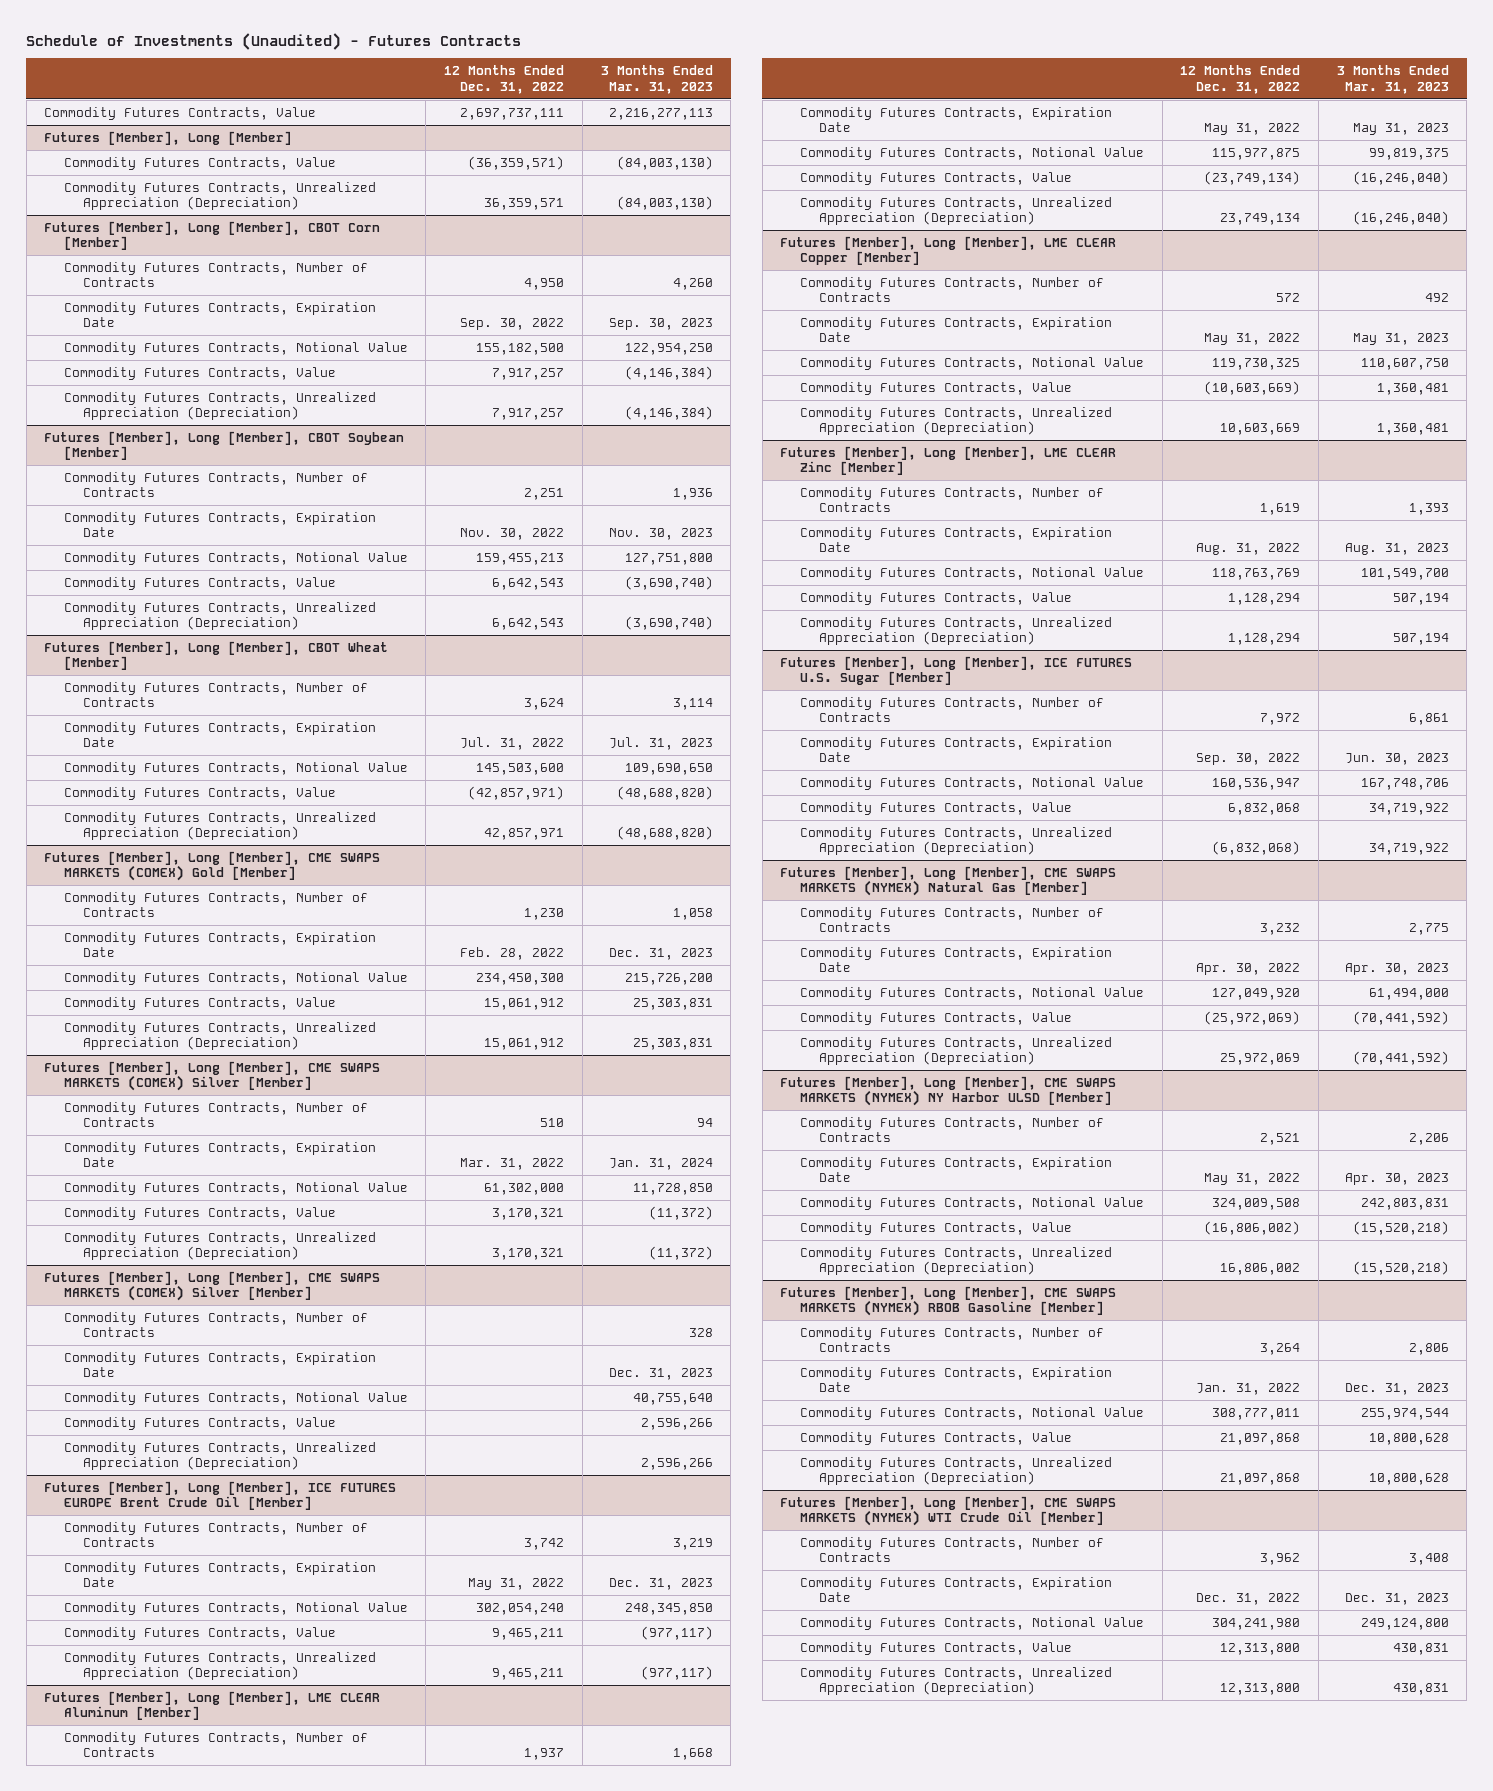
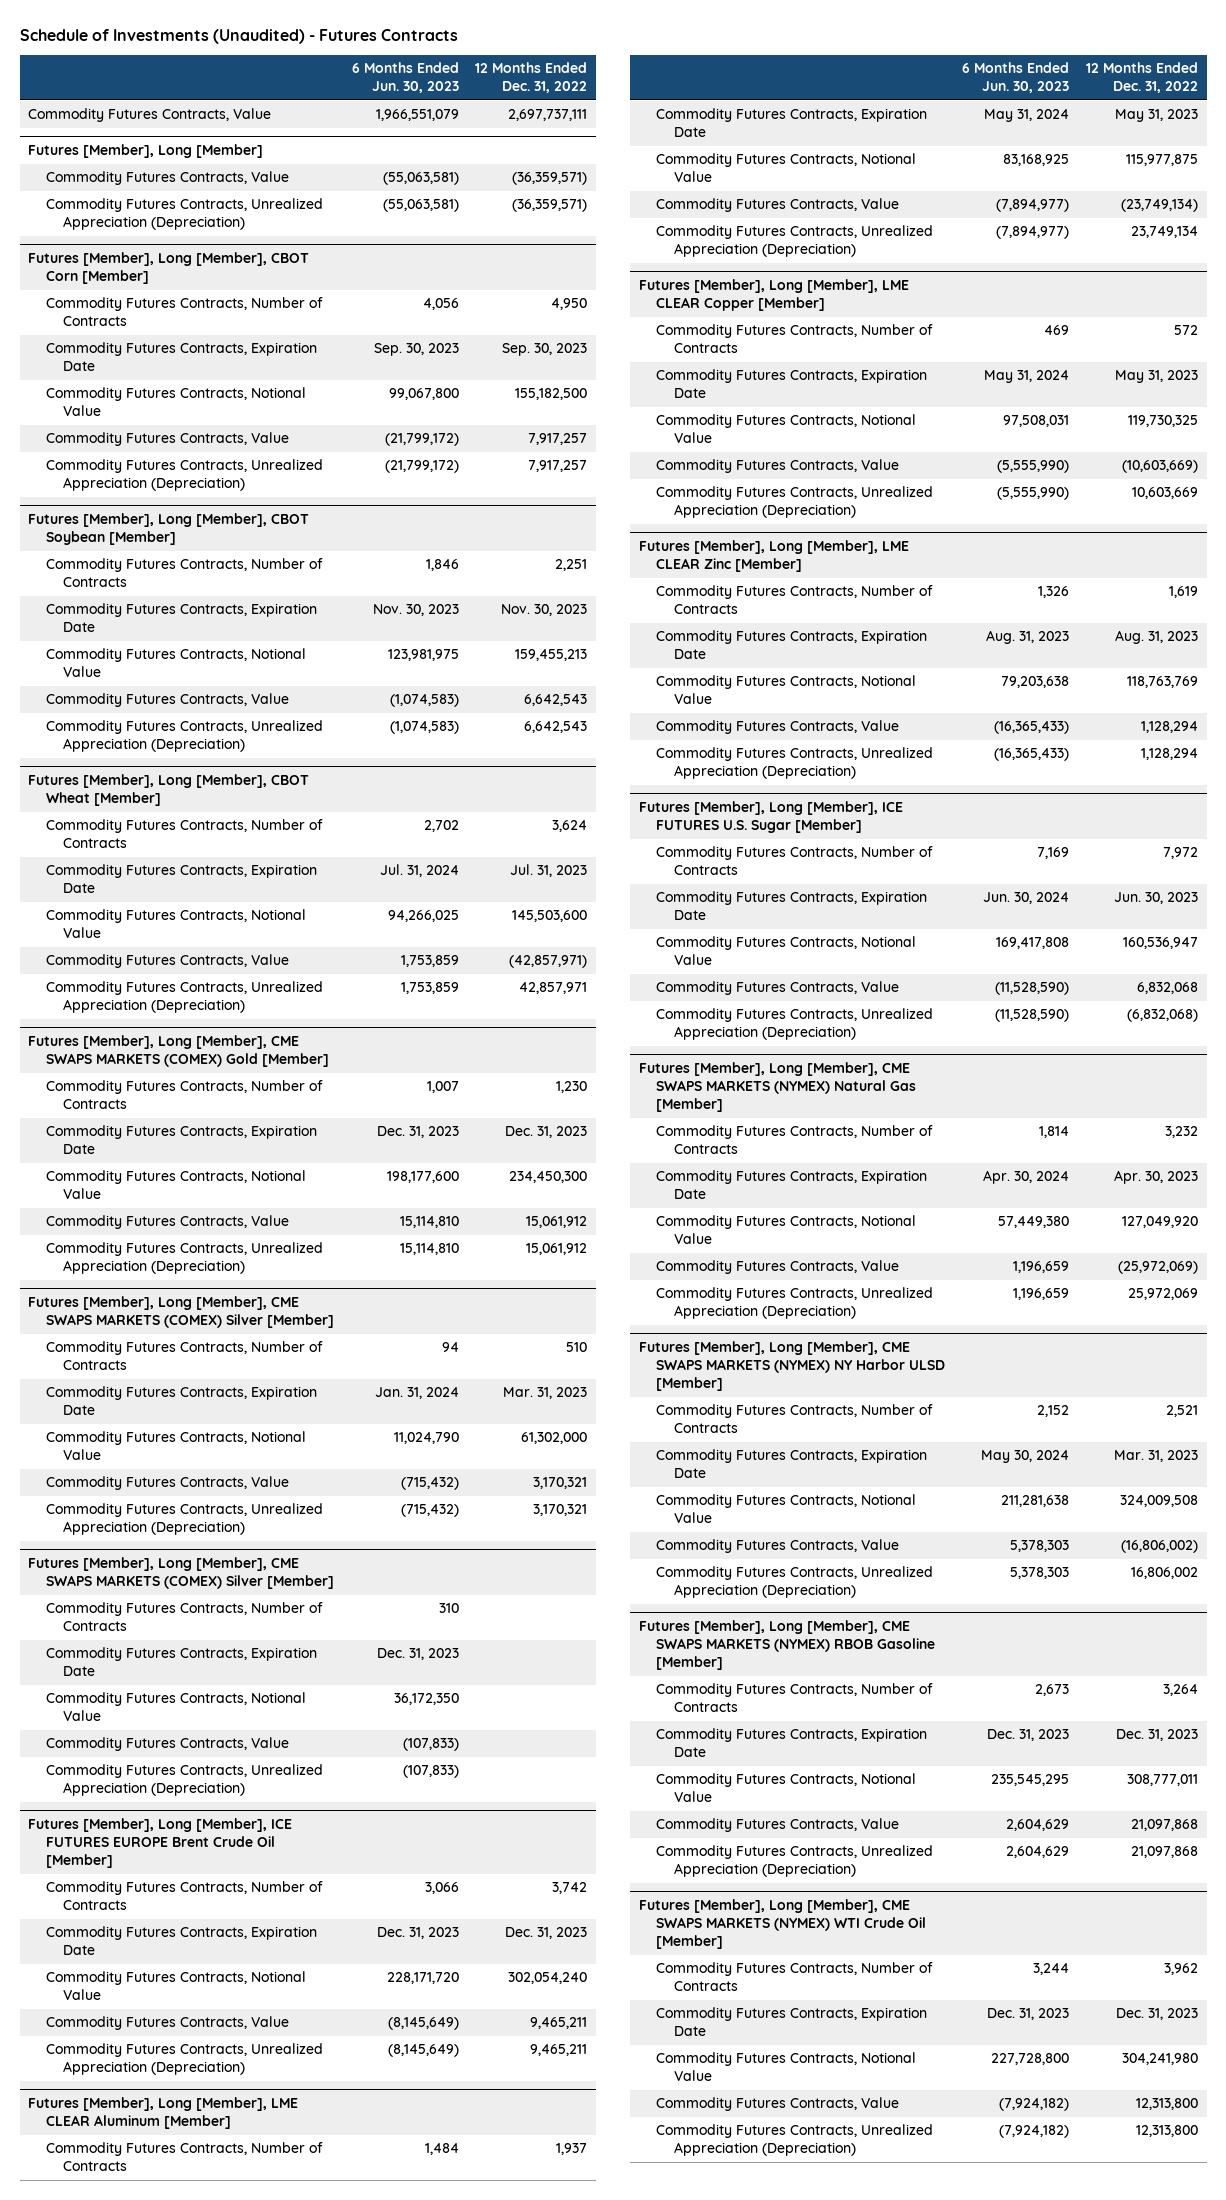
- | 12 Months Ended Dec. 31, 2022 | 3 Months Ended Mar. 31, 2023
+ | 6 Months Ended Jun. 30, 2023 | 12 Months Ended Dec. 31, 2022
@ Futures [Member], Long [Member]
- Commodity Futures Contracts, Unrealized Appreciation (Depreciation) | 36,359,571 | (84,003,130)
+ Commodity Futures Contracts, Unrealized Appreciation (Depreciation) | (55,063,581) | (36,359,571)
@ Futures [Member], Long [Member], CBOT Corn [Member]
- Commodity Futures Contracts, Expiration Date | Sep. 30, 2022 | Sep. 30, 2023
+ Commodity Futures Contracts, Expiration Date | Sep. 30, 2023 | Sep. 30, 2023
@ Futures [Member], Long [Member], CBOT Soybean [Member]
- Commodity Futures Contracts, Expiration Date | Nov. 30, 2022 | Nov. 30, 2023
+ Commodity Futures Contracts, Expiration Date | Nov. 30, 2023 | Nov. 30, 2023
@ Futures [Member], Long [Member], CBOT Wheat [Member]
- Commodity Futures Contracts, Expiration Date | Jul. 31, 2022 | Jul. 31, 2023
+ Commodity Futures Contracts, Expiration Date | Jul. 31, 2024 | Jul. 31, 2023
@ Futures [Member], Long [Member], CME SWAPS MARKETS (COMEX) Gold [Member]
- Commodity Futures Contracts, Expiration Date | Feb. 28, 2022 | Dec. 31, 2023
+ Commodity Futures Contracts, Expiration Date | Dec. 31, 2023 | Dec. 31, 2023
@ Futures [Member], Long [Member], CME SWAPS MARKETS (COMEX) Silver [Member]
- Commodity Futures Contracts, Expiration Date | Mar. 31, 2022 | Jan. 31, 2024
+ Commodity Futures Contracts, Expiration Date | Jan. 31, 2024 | Mar. 31, 2023
@ Futures [Member], Long [Member], ICE FUTURES EUROPE Brent Crude Oil [Member]
- Commodity Futures Contracts, Expiration Date | May 31, 2022 | Dec. 31, 2023
+ Commodity Futures Contracts, Expiration Date | Dec. 31, 2023 | Dec. 31, 2023
@ Futures [Member], Long [Member], LME CLEAR Aluminum [Member]
- Commodity Futures Contracts, Expiration Date | May 31, 2022 | May 31, 2023
+ Commodity Futures Contracts, Expiration Date | May 31, 2024 | May 31, 2023
@ Futures [Member], Long [Member], LME CLEAR Copper [Member]
- Commodity Futures Contracts, Expiration Date | May 31, 2022 | May 31, 2023
+ Commodity Futures Contracts, Expiration Date | May 31, 2024 | May 31, 2023
@ Futures [Member], Long [Member], LME CLEAR Zinc [Member]
- Commodity Futures Contracts, Expiration Date | Aug. 31, 2022 | Aug. 31, 2023
+ Commodity Futures Contracts, Expiration Date | Aug. 31, 2023 | Aug. 31, 2023
@ Futures [Member], Long [Member], ICE FUTURES U.S. Sugar [Member]
- Commodity Futures Contracts, Expiration Date | Sep. 30, 2022 | Jun. 30, 2023
+ Commodity Futures Contracts, Expiration Date | Jun. 30, 2024 | Jun. 30, 2023
@ Futures [Member], Long [Member], CME SWAPS MARKETS (NYMEX) Natural Gas [Member]
- Commodity Futures Contracts, Expiration Date | Apr. 30, 2022 | Apr. 30, 2023
+ Commodity Futures Contracts, Expiration Date | Apr. 30, 2024 | Apr. 30, 2023
@ Futures [Member], Long [Member], CME SWAPS MARKETS (NYMEX) NY Harbor ULSD [Member]
- Commodity Futures Contracts, Expiration Date | May 31, 2022 | Apr. 30, 2023
+ Commodity Futures Contracts, Expiration Date | May 30, 2024 | Mar. 31, 2023
@ Futures [Member], Long [Member], CME SWAPS MARKETS (NYMEX) RBOB Gasoline [Member]
- Commodity Futures Contracts, Expiration Date | Jan. 31, 2022 | Dec. 31, 2023
+ Commodity Futures Contracts, Expiration Date | Dec. 31, 2023 | Dec. 31, 2023
@ Futures [Member], Long [Member], CME SWAPS MARKETS (NYMEX) WTI Crude Oil [Member]
- Commodity Futures Contracts, Expiration Date | Dec. 31, 2022 | Dec. 31, 2023
+ Commodity Futures Contracts, Expiration Date | Dec. 31, 2023 | Dec. 31, 2023

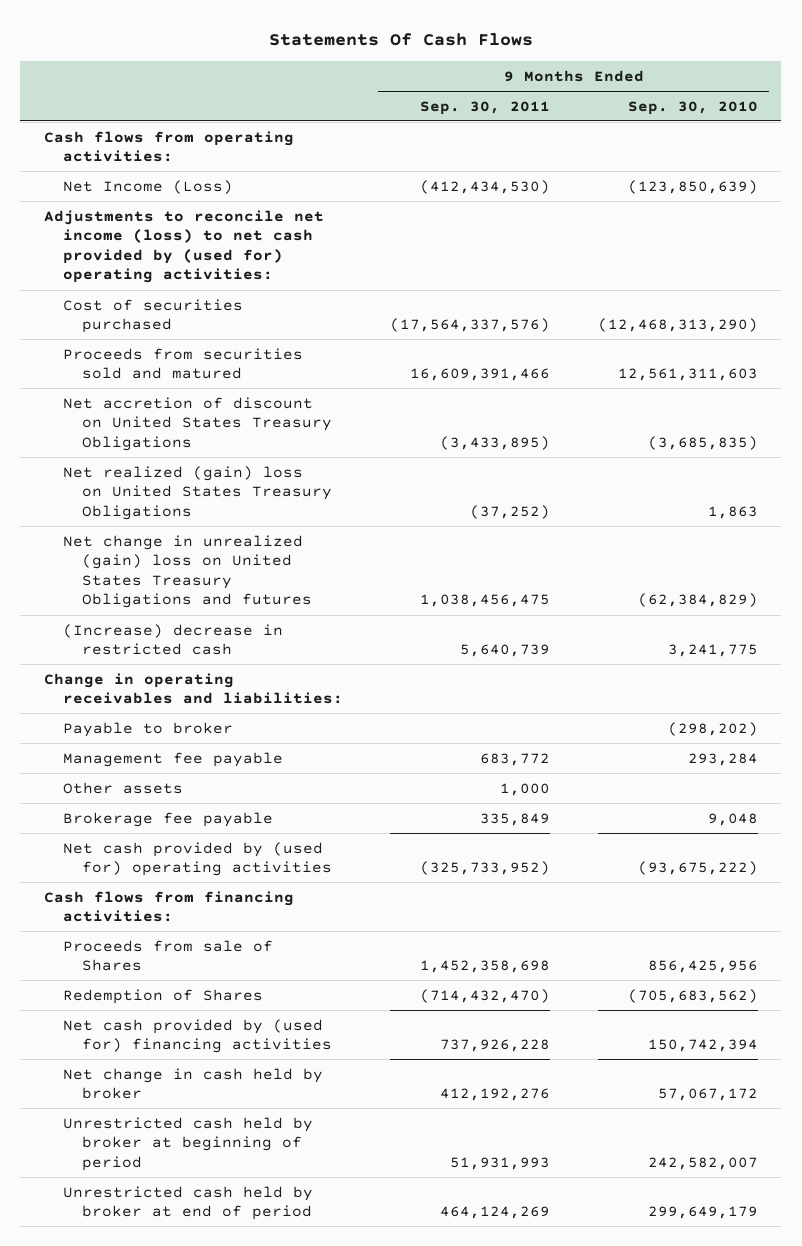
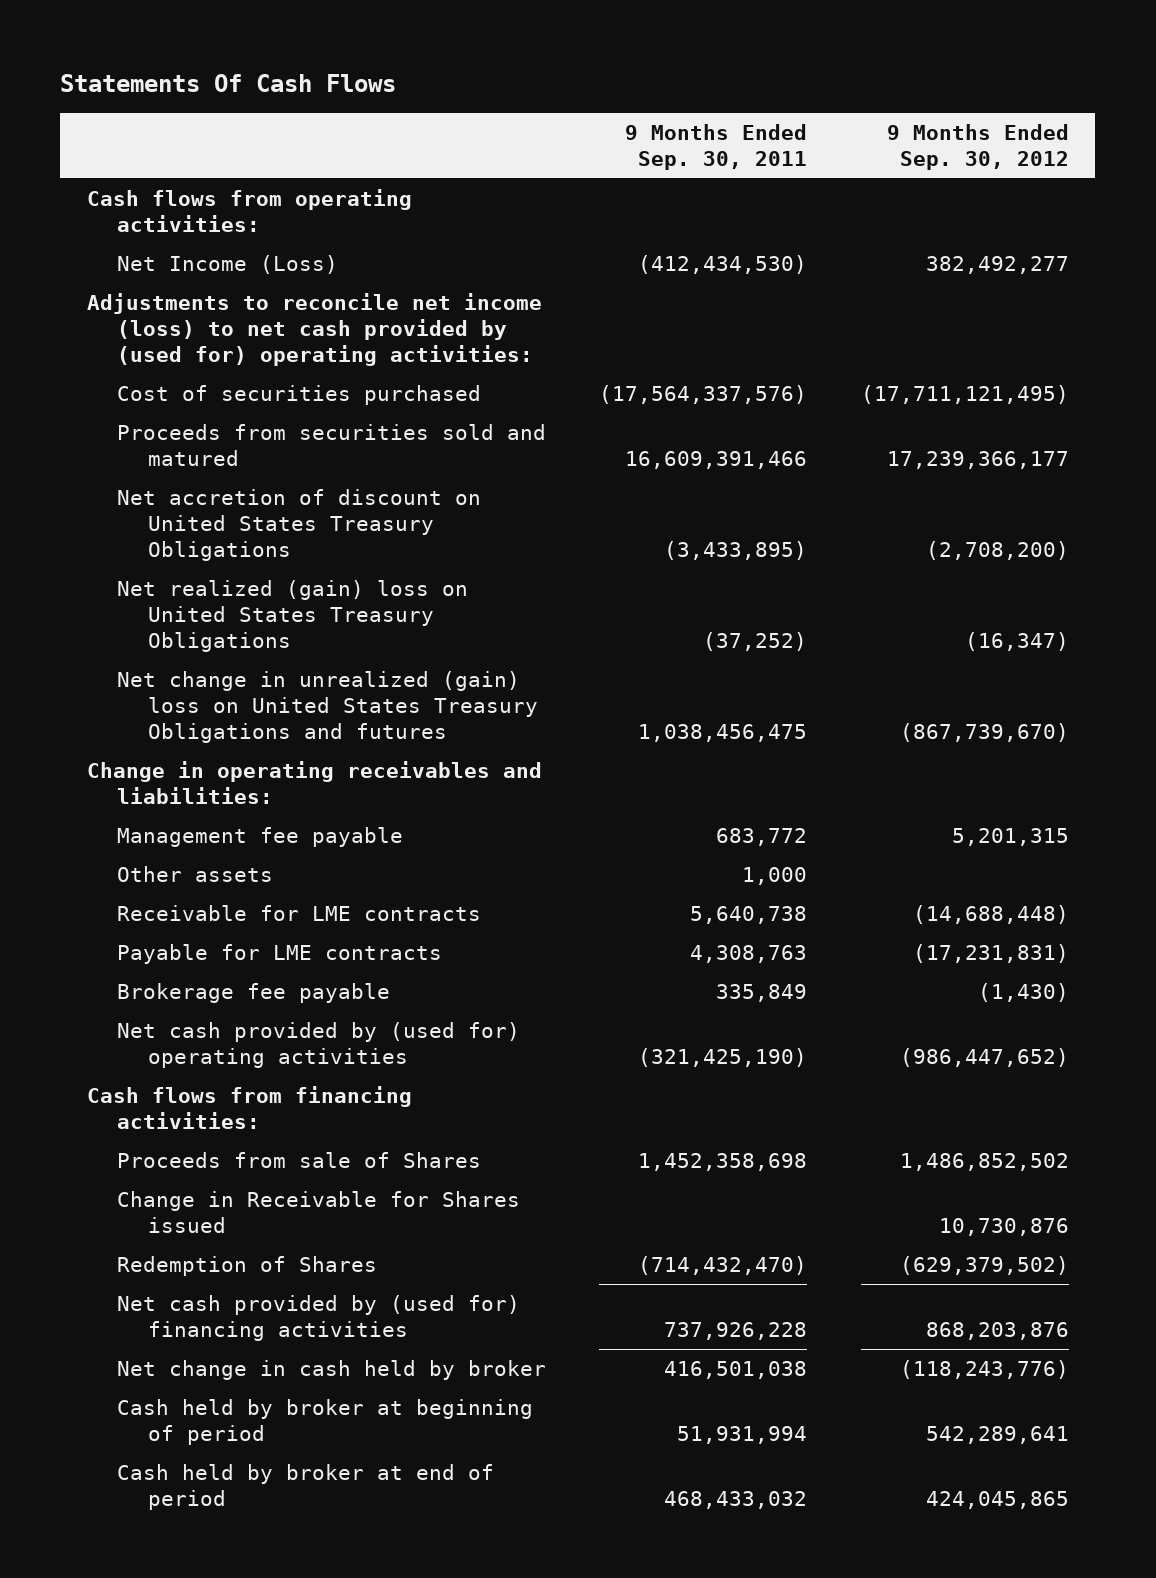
- | 9 Months Ended Sep. 30, 2011 | 9 Months Ended Sep. 30, 2010
+ | 9 Months Ended Sep. 30, 2011 | 9 Months Ended Sep. 30, 2012
- (Increase) decrease in restricted cash | 5,640,739 | 3,241,775
- Payable to broker | | (298,202)
+ Receivable for LME contracts | 5,640,738 | (14,688,448)
+ Payable for LME contracts | 4,308,763 | (17,231,831)
- Net cash provided by (used for) operating activities | (325,733,952) | (93,675,222)
+ Net cash provided by (used for) operating activities | (321,425,190) | (986,447,652)
+ Change in Receivable for Shares issued | | 10,730,876
- Net change in cash held by broker | 412,192,276 | 57,067,172
- Unrestricted cash held by broker at beginning of period | 51,931,993 | 242,582,007
- Unrestricted cash held by broker at end of period | 464,124,269 | 299,649,179
+ Net change in cash held by broker | 416,501,038 | (118,243,776)
+ Cash held by broker at beginning of period | 51,931,994 | 542,289,641
+ Cash held by broker at end of period | 468,433,032 | 424,045,865

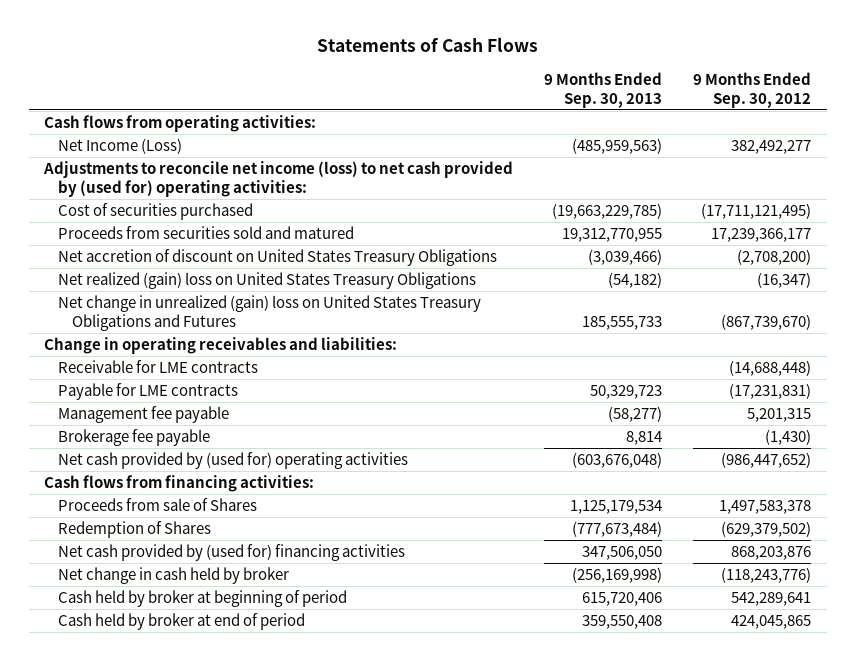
- Statements Of Cash Flows
+ Statements of Cash Flows
- | 9 Months Ended Sep. 30, 2011 | 9 Months Ended Sep. 30, 2012
+ | 9 Months Ended Sep. 30, 2013 | 9 Months Ended Sep. 30, 2012
- Net change in unrealized (gain) loss on United States Treasury Obligations and futures | 1,038,456,475 | (867,739,670)
+ Net change in unrealized (gain) loss on United States Treasury Obligations and Futures | 185,555,733 | (867,739,670)
- Other assets | 1,000 |
moved down: Management fee payable | (58,277) | 5,201,315
- Proceeds from sale of Shares | 1,452,358,698 | 1,486,852,502
- Change in Receivable for Shares issued | | 10,730,876
+ Proceeds from sale of Shares | 1,125,179,534 | 1,497,583,378

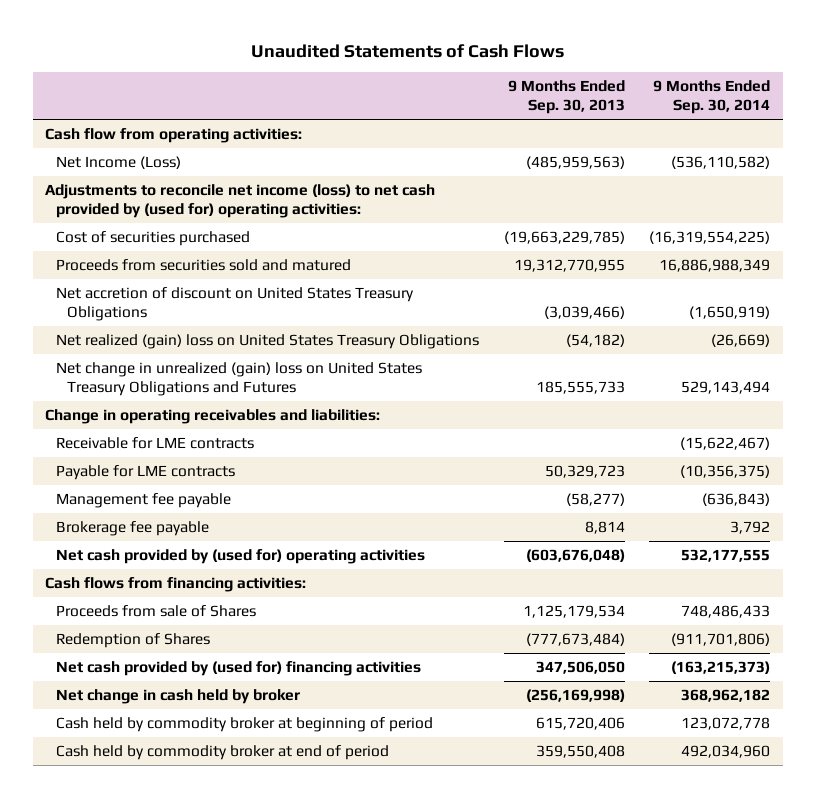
- Statements of Cash Flows
+ Unaudited Statements of Cash Flows
- | 9 Months Ended Sep. 30, 2013 | 9 Months Ended Sep. 30, 2012
+ | 9 Months Ended Sep. 30, 2013 | 9 Months Ended Sep. 30, 2014
- Cash flows from operating activities:
+ Cash flow from operating activities:
- Cash held by broker at beginning of period | 615,720,406 | 542,289,641
- Cash held by broker at end of period | 359,550,408 | 424,045,865
+ Cash held by commodity broker at beginning of period | 615,720,406 | 123,072,778
+ Cash held by commodity broker at end of period | 359,550,408 | 492,034,960

